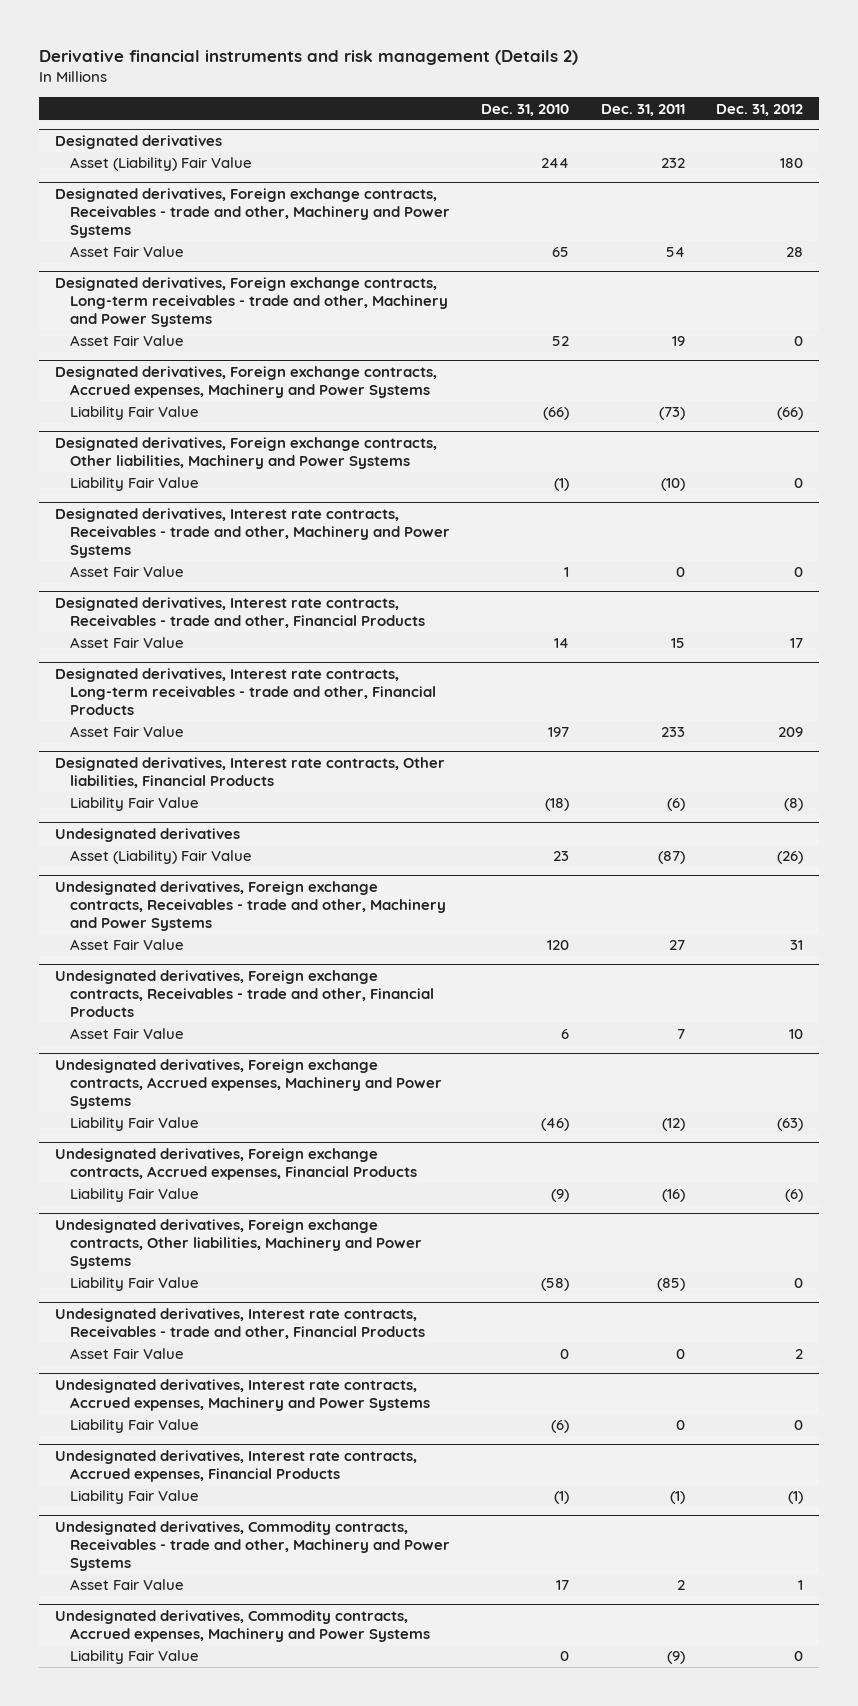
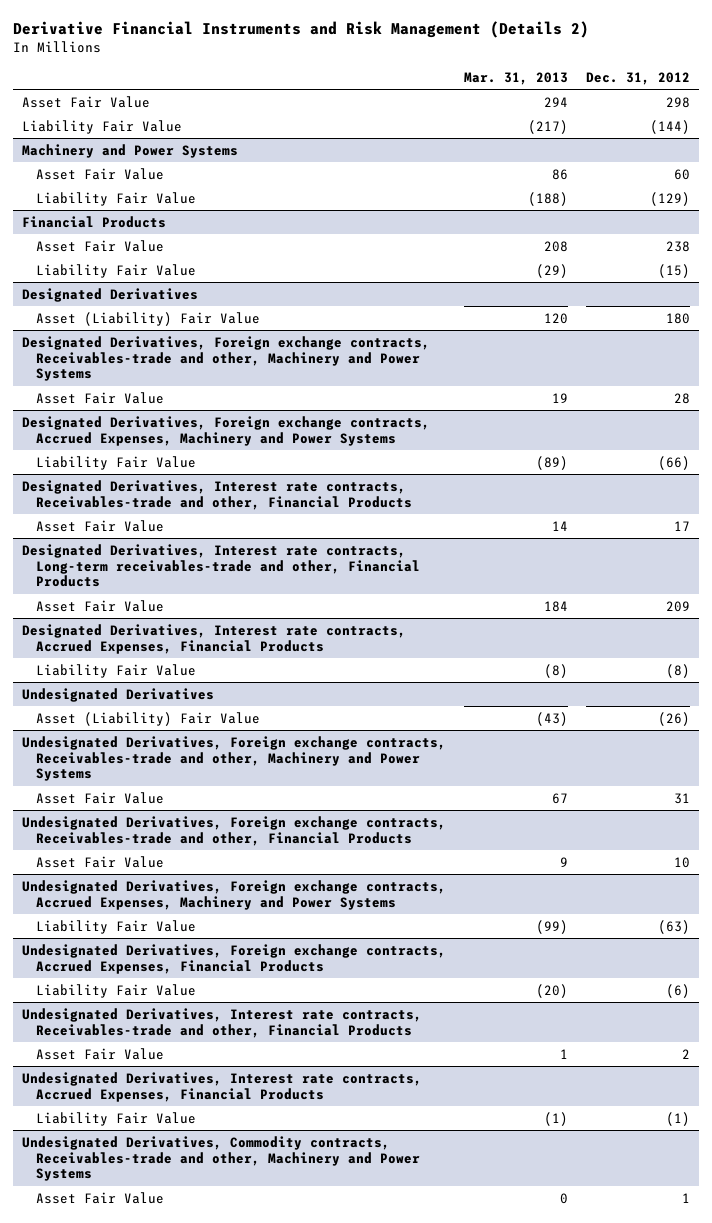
- Derivative financial instruments and risk management (Details 2)
+ Derivative Financial Instruments and Risk Management (Details 2)
- | Dec. 31, 2010 | Dec. 31, 2011 | Dec. 31, 2012
+ | Mar. 31, 2013 | Dec. 31, 2012
- Designated derivatives
+ Asset Fair Value | 294 | 298
+ Liability Fair Value | (217) | (144)
+ Machinery and Power Systems
+ Asset Fair Value | 86 | 60
+ Liability Fair Value | (188) | (129)
+ Financial Products
+ Asset Fair Value | 208 | 238
+ Liability Fair Value | (29) | (15)
+ Designated Derivatives
- Designated derivatives, Foreign exchange contracts, Receivables - trade and other, Machinery and Power Systems
+ Designated Derivatives, Foreign exchange contracts, Receivables-trade and other, Machinery and Power Systems
- Designated derivatives, Foreign exchange contracts, Long-term receivables - trade and other, Machinery and Power Systems
- Asset Fair Value | 52 | 19 | 0
- Designated derivatives, Foreign exchange contracts, Accrued expenses, Machinery and Power Systems
+ Designated Derivatives, Foreign exchange contracts, Accrued Expenses, Machinery and Power Systems
- Designated derivatives, Foreign exchange contracts, Other liabilities, Machinery and Power Systems
- Liability Fair Value | (1) | (10) | 0
- Designated derivatives, Interest rate contracts, Receivables - trade and other, Machinery and Power Systems
- Asset Fair Value | 1 | 0 | 0
- Designated derivatives, Interest rate contracts, Receivables - trade and other, Financial Products
+ Designated Derivatives, Interest rate contracts, Receivables-trade and other, Financial Products
- Designated derivatives, Interest rate contracts, Long-term receivables - trade and other, Financial Products
+ Designated Derivatives, Interest rate contracts, Long-term receivables-trade and other, Financial Products
- Designated derivatives, Interest rate contracts, Other liabilities, Financial Products
+ Designated Derivatives, Interest rate contracts, Accrued Expenses, Financial Products
- Undesignated derivatives
+ Undesignated Derivatives
- Undesignated derivatives, Foreign exchange contracts, Receivables - trade and other, Machinery and Power Systems
+ Undesignated Derivatives, Foreign exchange contracts, Receivables-trade and other, Machinery and Power Systems
- Undesignated derivatives, Foreign exchange contracts, Receivables - trade and other, Financial Products
+ Undesignated Derivatives, Foreign exchange contracts, Receivables-trade and other, Financial Products
- Undesignated derivatives, Foreign exchange contracts, Accrued expenses, Machinery and Power Systems
+ Undesignated Derivatives, Foreign exchange contracts, Accrued Expenses, Machinery and Power Systems
- Undesignated derivatives, Foreign exchange contracts, Accrued expenses, Financial Products
+ Undesignated Derivatives, Foreign exchange contracts, Accrued Expenses, Financial Products
- Undesignated derivatives, Foreign exchange contracts, Other liabilities, Machinery and Power Systems
- Liability Fair Value | (58) | (85) | 0
- Undesignated derivatives, Interest rate contracts, Receivables - trade and other, Financial Products
+ Undesignated Derivatives, Interest rate contracts, Receivables-trade and other, Financial Products
- Undesignated derivatives, Interest rate contracts, Accrued expenses, Machinery and Power Systems
- Liability Fair Value | (6) | 0 | 0
- Undesignated derivatives, Interest rate contracts, Accrued expenses, Financial Products
+ Undesignated Derivatives, Interest rate contracts, Accrued Expenses, Financial Products
- Undesignated derivatives, Commodity contracts, Receivables - trade and other, Machinery and Power Systems
+ Undesignated Derivatives, Commodity contracts, Receivables-trade and other, Machinery and Power Systems
- Undesignated derivatives, Commodity contracts, Accrued expenses, Machinery and Power Systems
- Liability Fair Value | 0 | (9) | 0

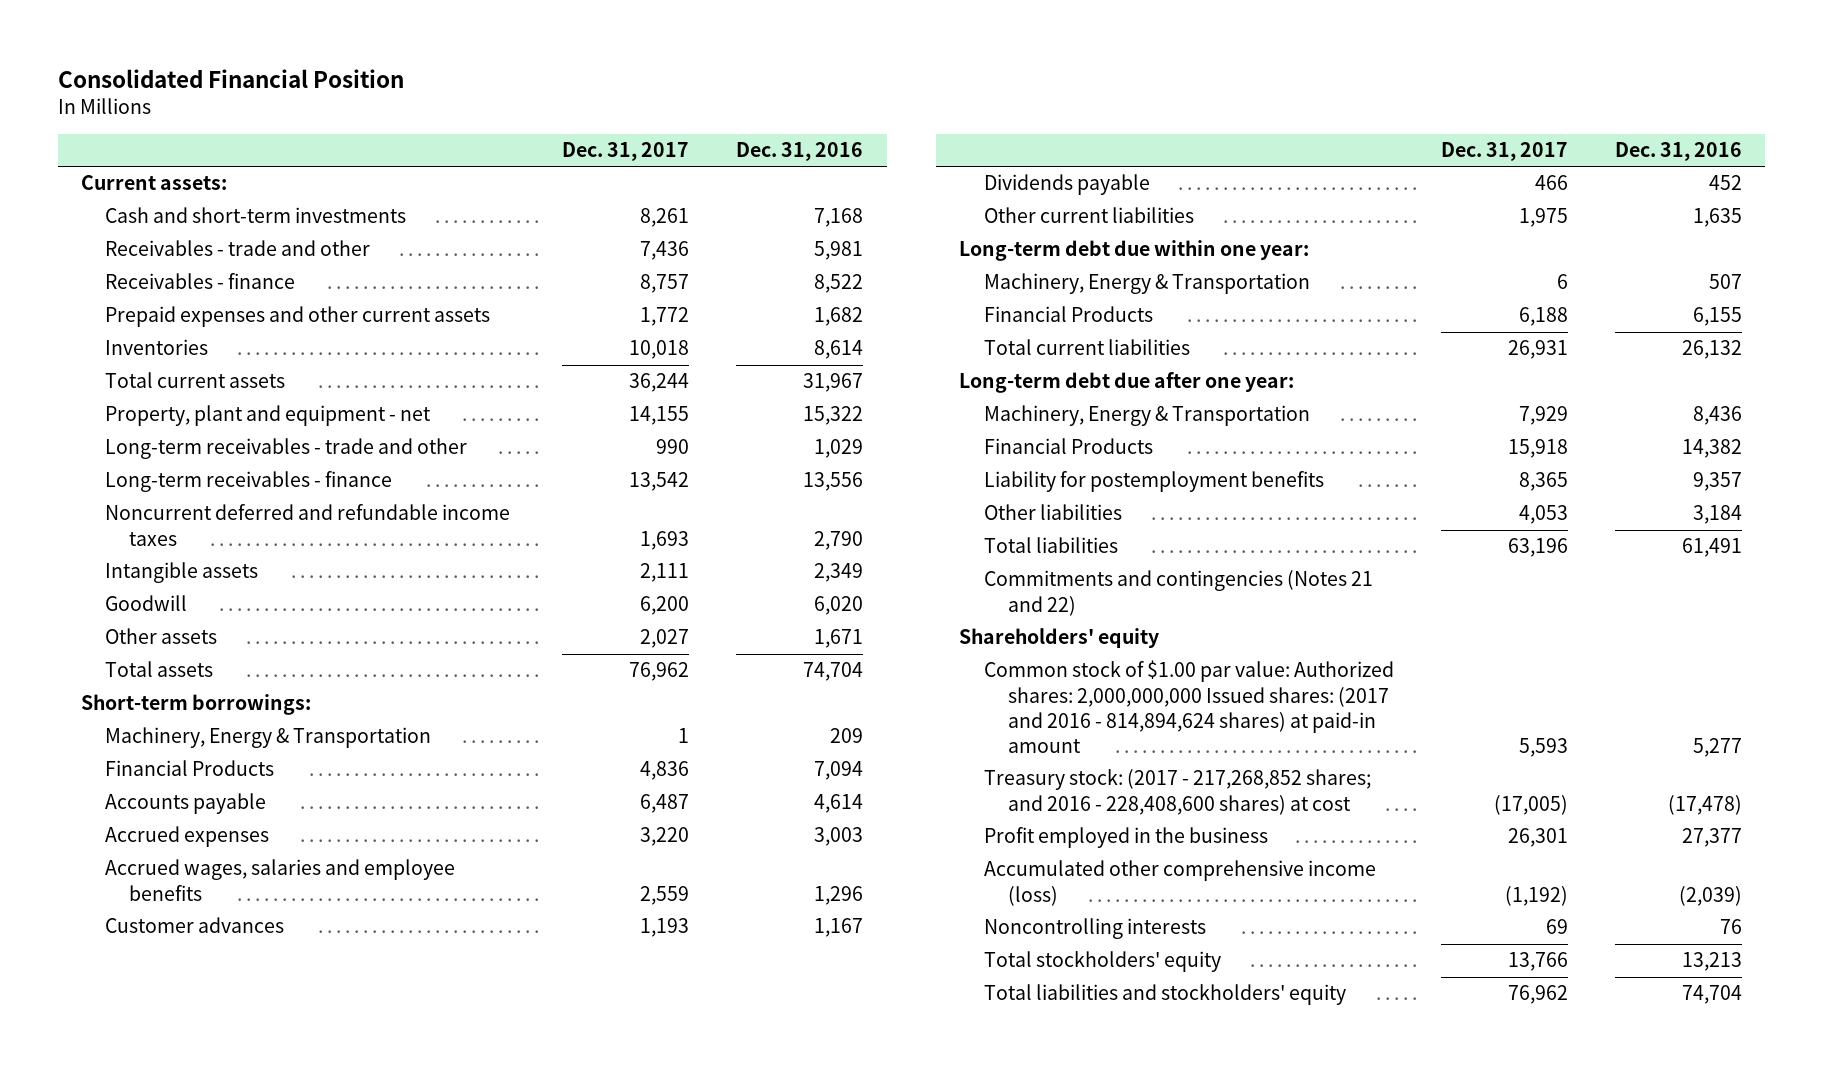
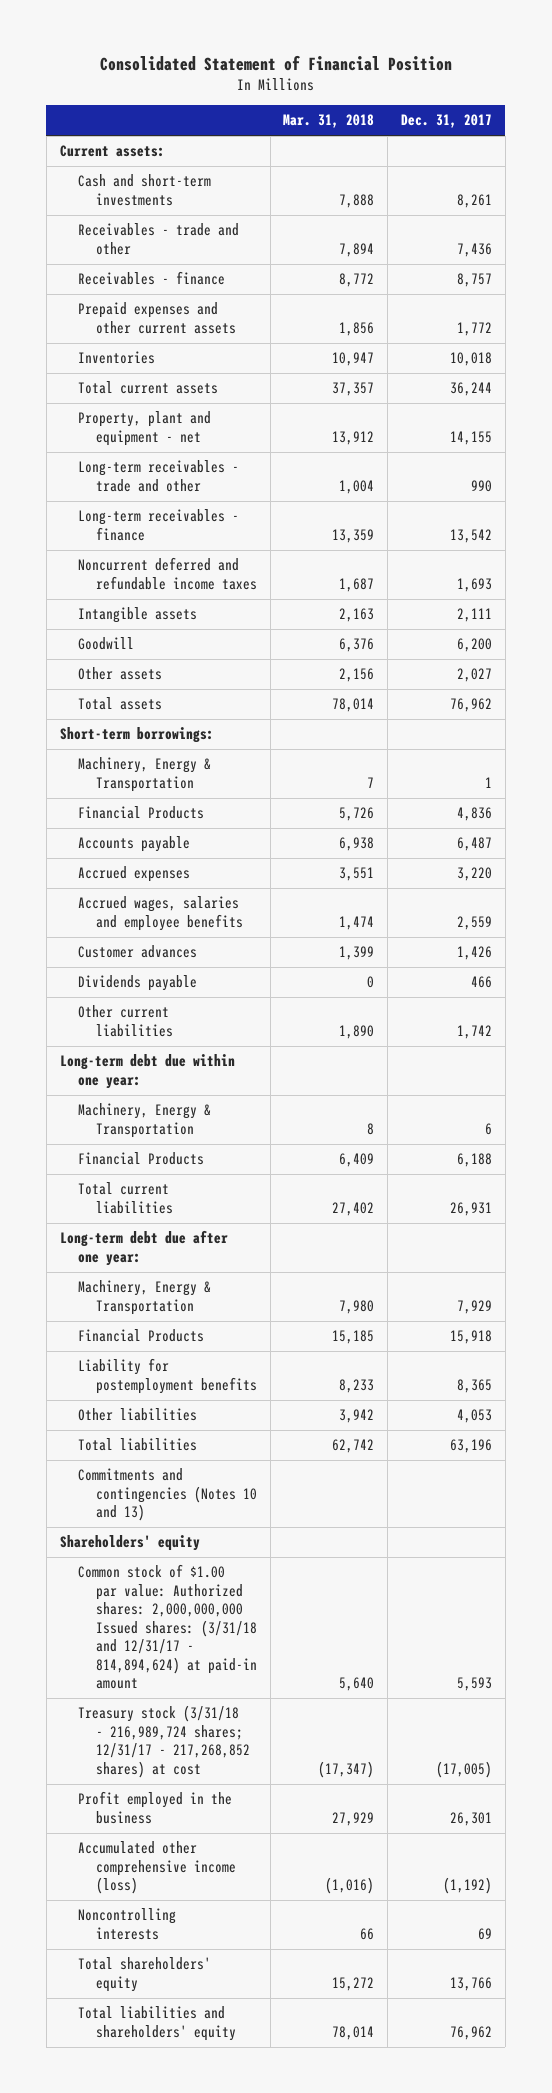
- Consolidated Financial Position
+ Consolidated Statement of Financial Position
- | Dec. 31, 2017 | Dec. 31, 2016
+ | Mar. 31, 2018 | Dec. 31, 2017
- Customer advances | 1,193 | 1,167
+ Customer advances | 1,399 | 1,426
- Other current liabilities | 1,975 | 1,635
+ Other current liabilities | 1,890 | 1,742
- Commitments and contingencies (Notes 21 and 22)
+ Commitments and contingencies (Notes 10 and 13)
- Common stock of $1.00 par value: Authorized shares: 2,000,000,000 Issued shares: (2017 and 2016 - 814,894,624 shares) at paid-in amount | 5,593 | 5,277
- Treasury stock: (2017 - 217,268,852 shares; and 2016 - 228,408,600 shares) at cost | (17,005) | (17,478)
+ Common stock of $1.00 par value: Authorized shares: 2,000,000,000 Issued shares: (3/31/18 and 12/31/17 - 814,894,624) at paid-in amount | 5,640 | 5,593
+ Treasury stock (3/31/18 - 216,989,724 shares; 12/31/17 - 217,268,852 shares) at cost | (17,347) | (17,005)
- Total stockholders' equity | 13,766 | 13,213
- Total liabilities and stockholders' equity | 76,962 | 74,704
+ Total shareholders' equity | 15,272 | 13,766
+ Total liabilities and shareholders' equity | 78,014 | 76,962

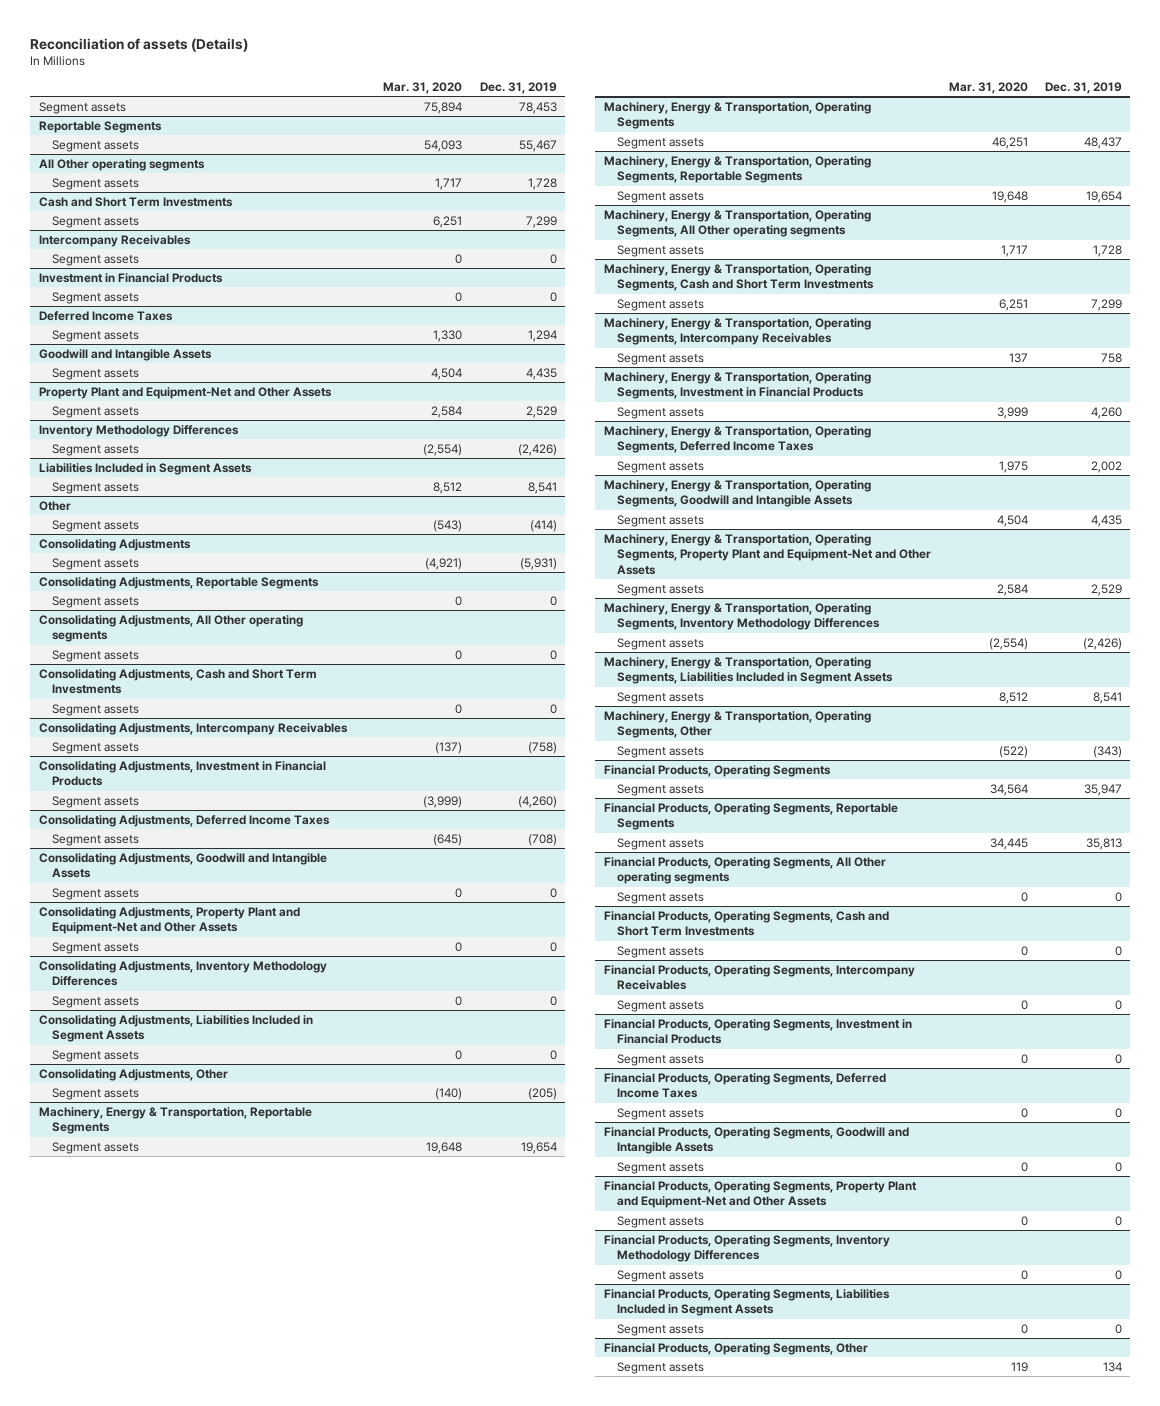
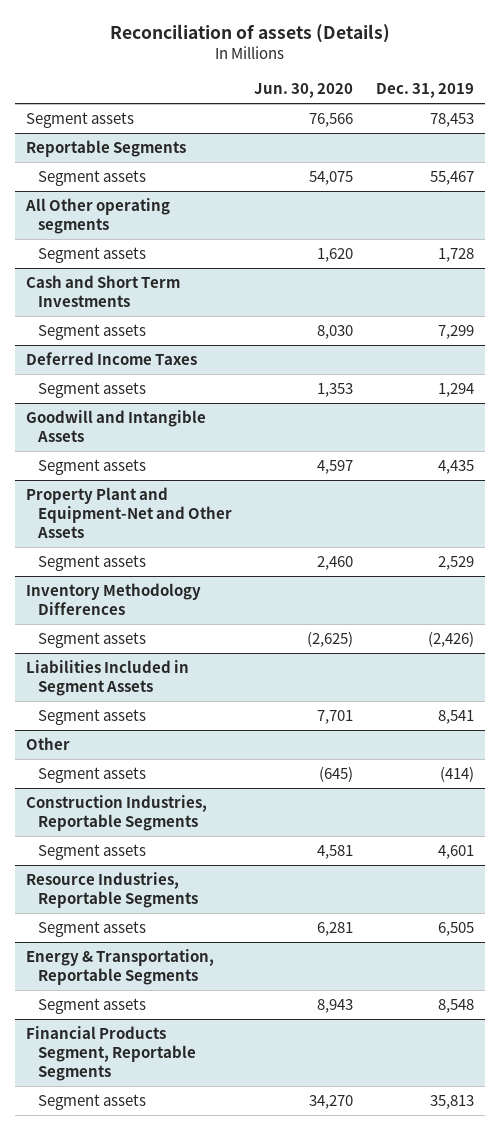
- | Mar. 31, 2020 | Dec. 31, 2019
+ | Jun. 30, 2020 | Dec. 31, 2019
- Intercompany Receivables
- Segment assets | 0 | 0
- Investment in Financial Products
- Segment assets | 0 | 0
- Consolidating Adjustments
- Segment assets | (4,921) | (5,931)
- Consolidating Adjustments, Reportable Segments
- Segment assets | 0 | 0
- Consolidating Adjustments, All Other operating segments
- Segment assets | 0 | 0
- Consolidating Adjustments, Cash and Short Term Investments
- Segment assets | 0 | 0
- Consolidating Adjustments, Intercompany Receivables
- Segment assets | (137) | (758)
- Consolidating Adjustments, Investment in Financial Products
- Segment assets | (3,999) | (4,260)
- Consolidating Adjustments, Deferred Income Taxes
- Segment assets | (645) | (708)
- Consolidating Adjustments, Goodwill and Intangible Assets
- Segment assets | 0 | 0
- Consolidating Adjustments, Property Plant and Equipment-Net and Other Assets
- Segment assets | 0 | 0
- Consolidating Adjustments, Inventory Methodology Differences
- Segment assets | 0 | 0
- Consolidating Adjustments, Liabilities Included in Segment Assets
- Segment assets | 0 | 0
- Consolidating Adjustments, Other
- Segment assets | (140) | (205)
- Machinery, Energy & Transportation, Reportable Segments
- Segment assets | 19,648 | 19,654
- Machinery, Energy & Transportation, Operating Segments
- Segment assets | 46,251 | 48,437
- Machinery, Energy & Transportation, Operating Segments, Reportable Segments
- Segment assets | 19,648 | 19,654
- Machinery, Energy & Transportation, Operating Segments, All Other operating segments
- Segment assets | 1,717 | 1,728
- Machinery, Energy & Transportation, Operating Segments, Cash and Short Term Investments
- Segment assets | 6,251 | 7,299
- Machinery, Energy & Transportation, Operating Segments, Intercompany Receivables
- Segment assets | 137 | 758
- Machinery, Energy & Transportation, Operating Segments, Investment in Financial Products
- Segment assets | 3,999 | 4,260
- Machinery, Energy & Transportation, Operating Segments, Deferred Income Taxes
- Segment assets | 1,975 | 2,002
- Machinery, Energy & Transportation, Operating Segments, Goodwill and Intangible Assets
- Segment assets | 4,504 | 4,435
- Machinery, Energy & Transportation, Operating Segments, Property Plant and Equipment-Net and Other Assets
- Segment assets | 2,584 | 2,529
- Machinery, Energy & Transportation, Operating Segments, Inventory Methodology Differences
- Segment assets | (2,554) | (2,426)
- Machinery, Energy & Transportation, Operating Segments, Liabilities Included in Segment Assets
- Segment assets | 8,512 | 8,541
- Machinery, Energy & Transportation, Operating Segments, Other
- Segment assets | (522) | (343)
- Financial Products, Operating Segments
- Segment assets | 34,564 | 35,947
- Financial Products, Operating Segments, Reportable Segments
+ Construction Industries, Reportable Segments
+ Segment assets | 4,581 | 4,601
+ Resource Industries, Reportable Segments
+ Segment assets | 6,281 | 6,505
+ Energy & Transportation, Reportable Segments
+ Segment assets | 8,943 | 8,548
+ Financial Products Segment, Reportable Segments
- Financial Products, Operating Segments, All Other operating segments
- Segment assets | 0 | 0
- Financial Products, Operating Segments, Cash and Short Term Investments
- Segment assets | 0 | 0
- Financial Products, Operating Segments, Intercompany Receivables
- Segment assets | 0 | 0
- Financial Products, Operating Segments, Investment in Financial Products
- Segment assets | 0 | 0
- Financial Products, Operating Segments, Deferred Income Taxes
- Segment assets | 0 | 0
- Financial Products, Operating Segments, Goodwill and Intangible Assets
- Segment assets | 0 | 0
- Financial Products, Operating Segments, Property Plant and Equipment-Net and Other Assets
- Segment assets | 0 | 0
- Financial Products, Operating Segments, Inventory Methodology Differences
- Segment assets | 0 | 0
- Financial Products, Operating Segments, Liabilities Included in Segment Assets
- Segment assets | 0 | 0
- Financial Products, Operating Segments, Other
- Segment assets | 119 | 134

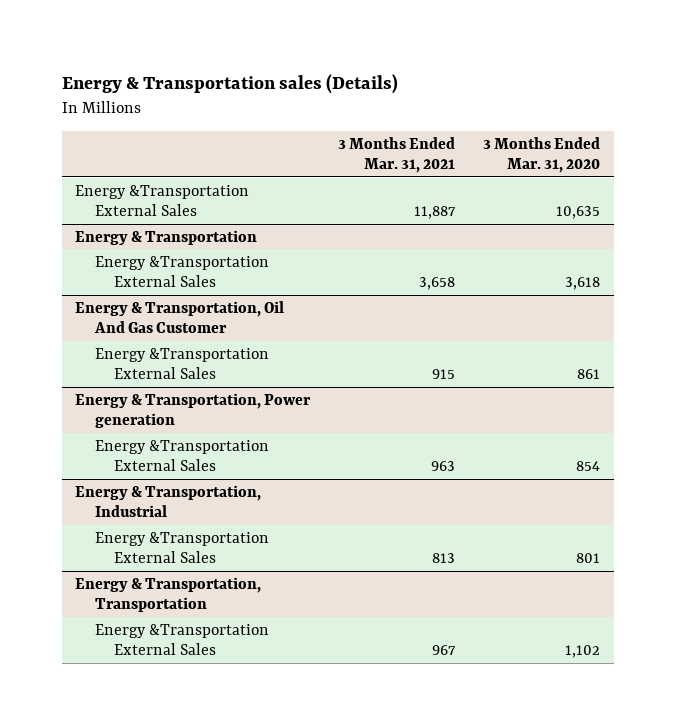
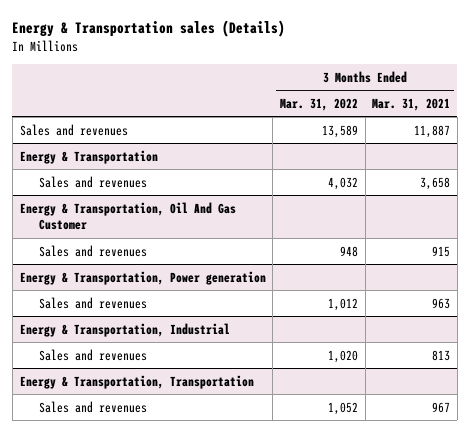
- | 3 Months Ended Mar. 31, 2021 | 3 Months Ended Mar. 31, 2020
+ | 3 Months Ended Mar. 31, 2022 | 3 Months Ended Mar. 31, 2021
- Energy &Transportation External Sales | 11,887 | 10,635
+ Sales and revenues | 13,589 | 11,887
@ Energy & Transportation
- Energy &Transportation External Sales | 3,658 | 3,618
+ Sales and revenues | 4,032 | 3,658
@ Energy & Transportation, Oil And Gas Customer
- Energy &Transportation External Sales | 915 | 861
+ Sales and revenues | 948 | 915
@ Energy & Transportation, Power generation
- Energy &Transportation External Sales | 963 | 854
+ Sales and revenues | 1,012 | 963
@ Energy & Transportation, Industrial
- Energy &Transportation External Sales | 813 | 801
+ Sales and revenues | 1,020 | 813
@ Energy & Transportation, Transportation
- Energy &Transportation External Sales | 967 | 1,102
+ Sales and revenues | 1,052 | 967

